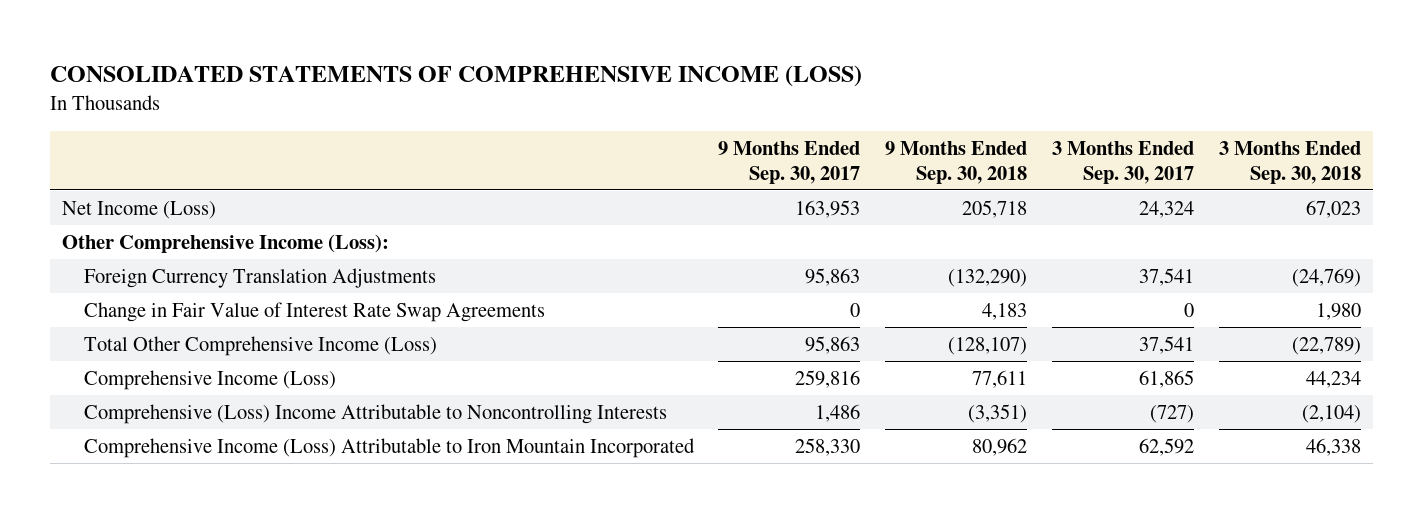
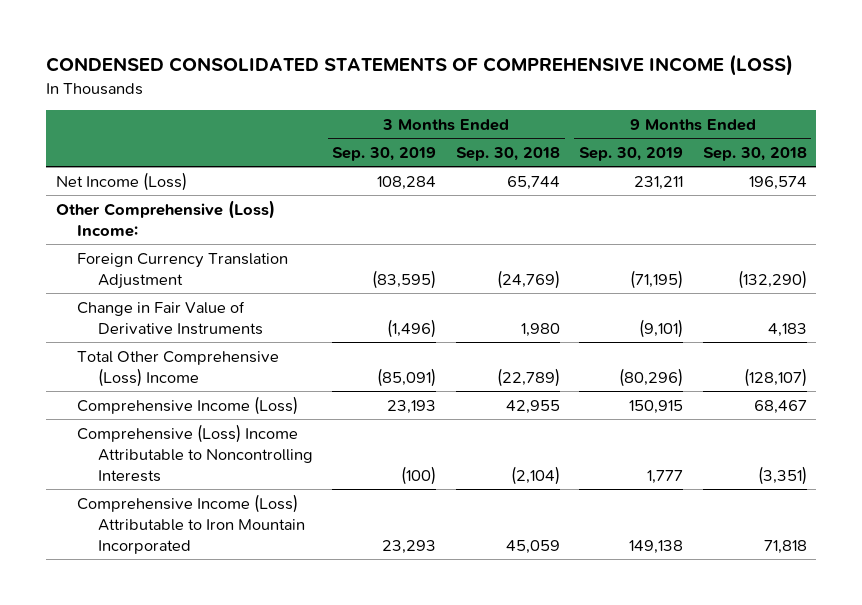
- CONSOLIDATED STATEMENTS OF COMPREHENSIVE INCOME (LOSS)
+ CONDENSED CONSOLIDATED STATEMENTS OF COMPREHENSIVE INCOME (LOSS)
- | 9 Months Ended Sep. 30, 2017 | 9 Months Ended Sep. 30, 2018 | 3 Months Ended Sep. 30, 2017 | 3 Months Ended Sep. 30, 2018
+ | 3 Months Ended Sep. 30, 2019 | 3 Months Ended Sep. 30, 2018 | 9 Months Ended Sep. 30, 2019 | 9 Months Ended Sep. 30, 2018
- Net Income (Loss) | 163,953 | 205,718 | 24,324 | 67,023
- Other Comprehensive Income (Loss):
- Foreign Currency Translation Adjustments | 95,863 | (132,290) | 37,541 | (24,769)
- Change in Fair Value of Interest Rate Swap Agreements | 0 | 4,183 | 0 | 1,980
- Total Other Comprehensive Income (Loss) | 95,863 | (128,107) | 37,541 | (22,789)
- Comprehensive Income (Loss) | 259,816 | 77,611 | 61,865 | 44,234
+ Net Income (Loss) | 108,284 | 65,744 | 231,211 | 196,574
+ Other Comprehensive (Loss) Income:
+ Foreign Currency Translation Adjustment | (83,595) | (24,769) | (71,195) | (132,290)
+ Change in Fair Value of Derivative Instruments | (1,496) | 1,980 | (9,101) | 4,183
+ Total Other Comprehensive (Loss) Income | (85,091) | (22,789) | (80,296) | (128,107)
+ Comprehensive Income (Loss) | 23,193 | 42,955 | 150,915 | 68,467
- Comprehensive Income (Loss) Attributable to Iron Mountain Incorporated | 258,330 | 80,962 | 62,592 | 46,338
+ Comprehensive Income (Loss) Attributable to Iron Mountain Incorporated | 23,293 | 45,059 | 149,138 | 71,818

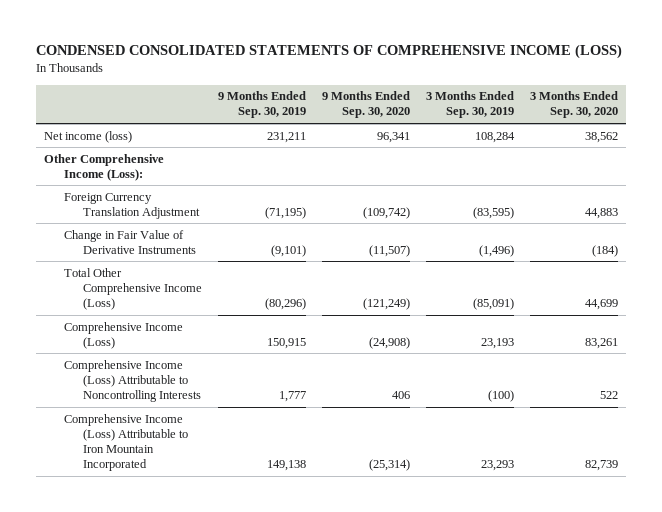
- | 3 Months Ended Sep. 30, 2019 | 3 Months Ended Sep. 30, 2018 | 9 Months Ended Sep. 30, 2019 | 9 Months Ended Sep. 30, 2018
+ | 9 Months Ended Sep. 30, 2019 | 9 Months Ended Sep. 30, 2020 | 3 Months Ended Sep. 30, 2019 | 3 Months Ended Sep. 30, 2020
- Net Income (Loss) | 108,284 | 65,744 | 231,211 | 196,574
- Other Comprehensive (Loss) Income:
+ Net income (loss) | 231,211 | 96,341 | 108,284 | 38,562
+ Other Comprehensive Income (Loss):
- Total Other Comprehensive (Loss) Income | (85,091) | (22,789) | (80,296) | (128,107)
+ Total Other Comprehensive Income (Loss) | (80,296) | (121,249) | (85,091) | 44,699
- Comprehensive (Loss) Income Attributable to Noncontrolling Interests | (100) | (2,104) | 1,777 | (3,351)
+ Comprehensive Income (Loss) Attributable to Noncontrolling Interests | 1,777 | 406 | (100) | 522

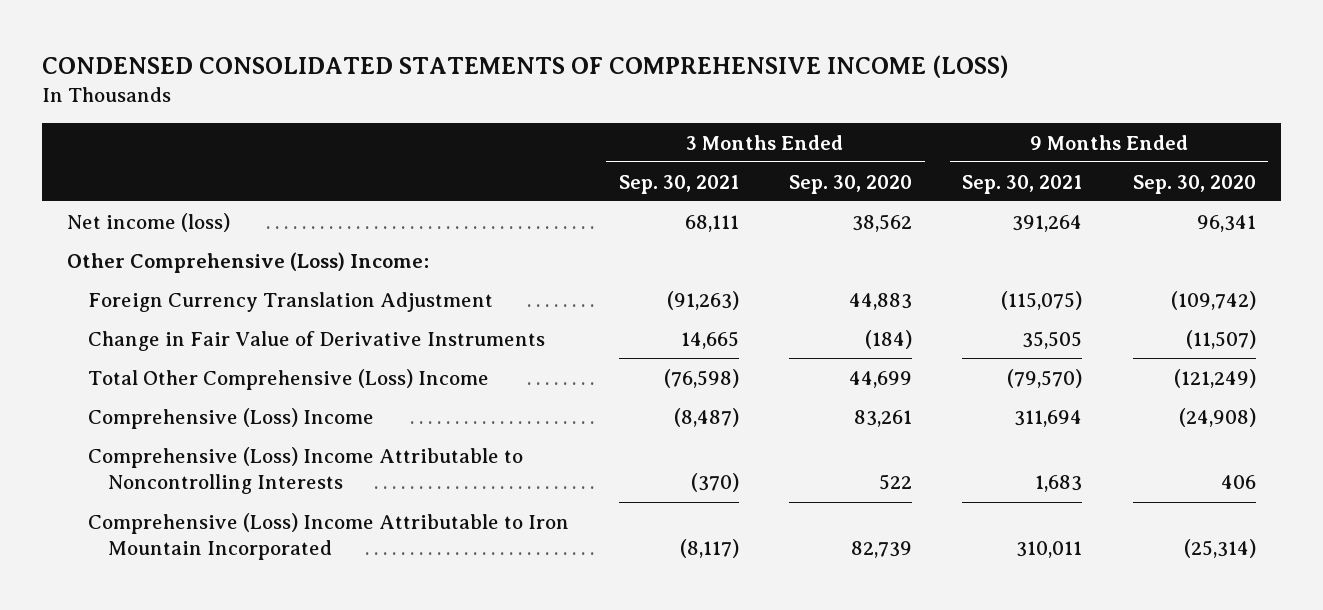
- | 9 Months Ended Sep. 30, 2019 | 9 Months Ended Sep. 30, 2020 | 3 Months Ended Sep. 30, 2019 | 3 Months Ended Sep. 30, 2020
+ | 3 Months Ended Sep. 30, 2021 | 3 Months Ended Sep. 30, 2020 | 9 Months Ended Sep. 30, 2021 | 9 Months Ended Sep. 30, 2020
- Other Comprehensive Income (Loss):
+ Other Comprehensive (Loss) Income:
- Total Other Comprehensive Income (Loss) | (80,296) | (121,249) | (85,091) | 44,699
- Comprehensive Income (Loss) | 150,915 | (24,908) | 23,193 | 83,261
- Comprehensive Income (Loss) Attributable to Noncontrolling Interests | 1,777 | 406 | (100) | 522
- Comprehensive Income (Loss) Attributable to Iron Mountain Incorporated | 149,138 | (25,314) | 23,293 | 82,739
+ Total Other Comprehensive (Loss) Income | (76,598) | 44,699 | (79,570) | (121,249)
+ Comprehensive (Loss) Income | (8,487) | 83,261 | 311,694 | (24,908)
+ Comprehensive (Loss) Income Attributable to Noncontrolling Interests | (370) | 522 | 1,683 | 406
+ Comprehensive (Loss) Income Attributable to Iron Mountain Incorporated | (8,117) | 82,739 | 310,011 | (25,314)

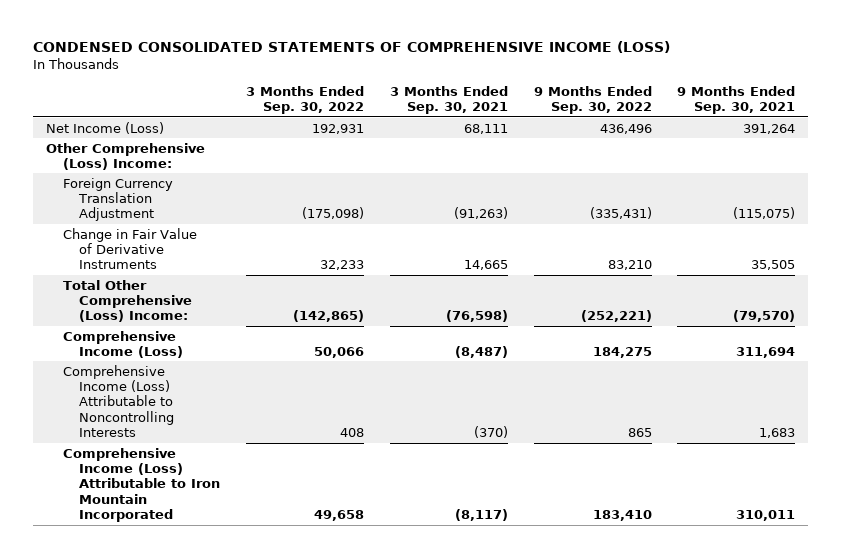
- | 3 Months Ended Sep. 30, 2021 | 3 Months Ended Sep. 30, 2020 | 9 Months Ended Sep. 30, 2021 | 9 Months Ended Sep. 30, 2020
+ | 3 Months Ended Sep. 30, 2022 | 3 Months Ended Sep. 30, 2021 | 9 Months Ended Sep. 30, 2022 | 9 Months Ended Sep. 30, 2021
- Net income (loss) | 68,111 | 38,562 | 391,264 | 96,341
+ Net Income (Loss) | 192,931 | 68,111 | 436,496 | 391,264
- Total Other Comprehensive (Loss) Income | (76,598) | 44,699 | (79,570) | (121,249)
- Comprehensive (Loss) Income | (8,487) | 83,261 | 311,694 | (24,908)
- Comprehensive (Loss) Income Attributable to Noncontrolling Interests | (370) | 522 | 1,683 | 406
- Comprehensive (Loss) Income Attributable to Iron Mountain Incorporated | (8,117) | 82,739 | 310,011 | (25,314)
+ Total Other Comprehensive (Loss) Income: | (142,865) | (76,598) | (252,221) | (79,570)
+ Comprehensive Income (Loss) | 50,066 | (8,487) | 184,275 | 311,694
+ Comprehensive Income (Loss) Attributable to Noncontrolling Interests | 408 | (370) | 865 | 1,683
+ Comprehensive Income (Loss) Attributable to Iron Mountain Incorporated | 49,658 | (8,117) | 183,410 | 310,011

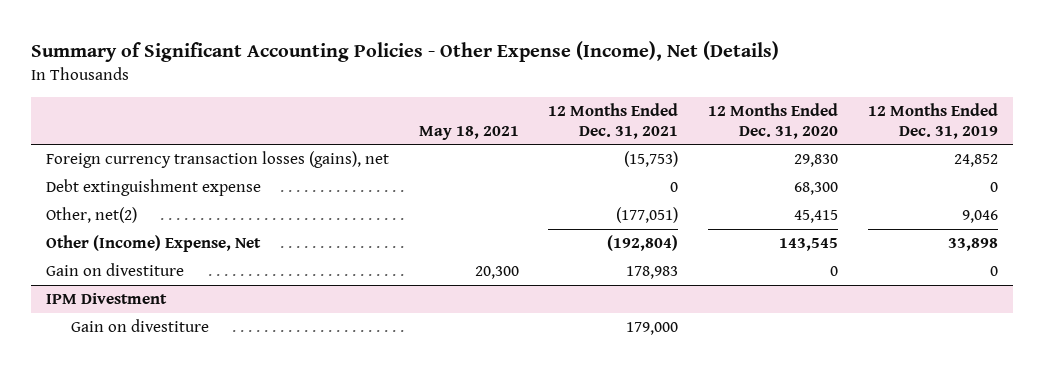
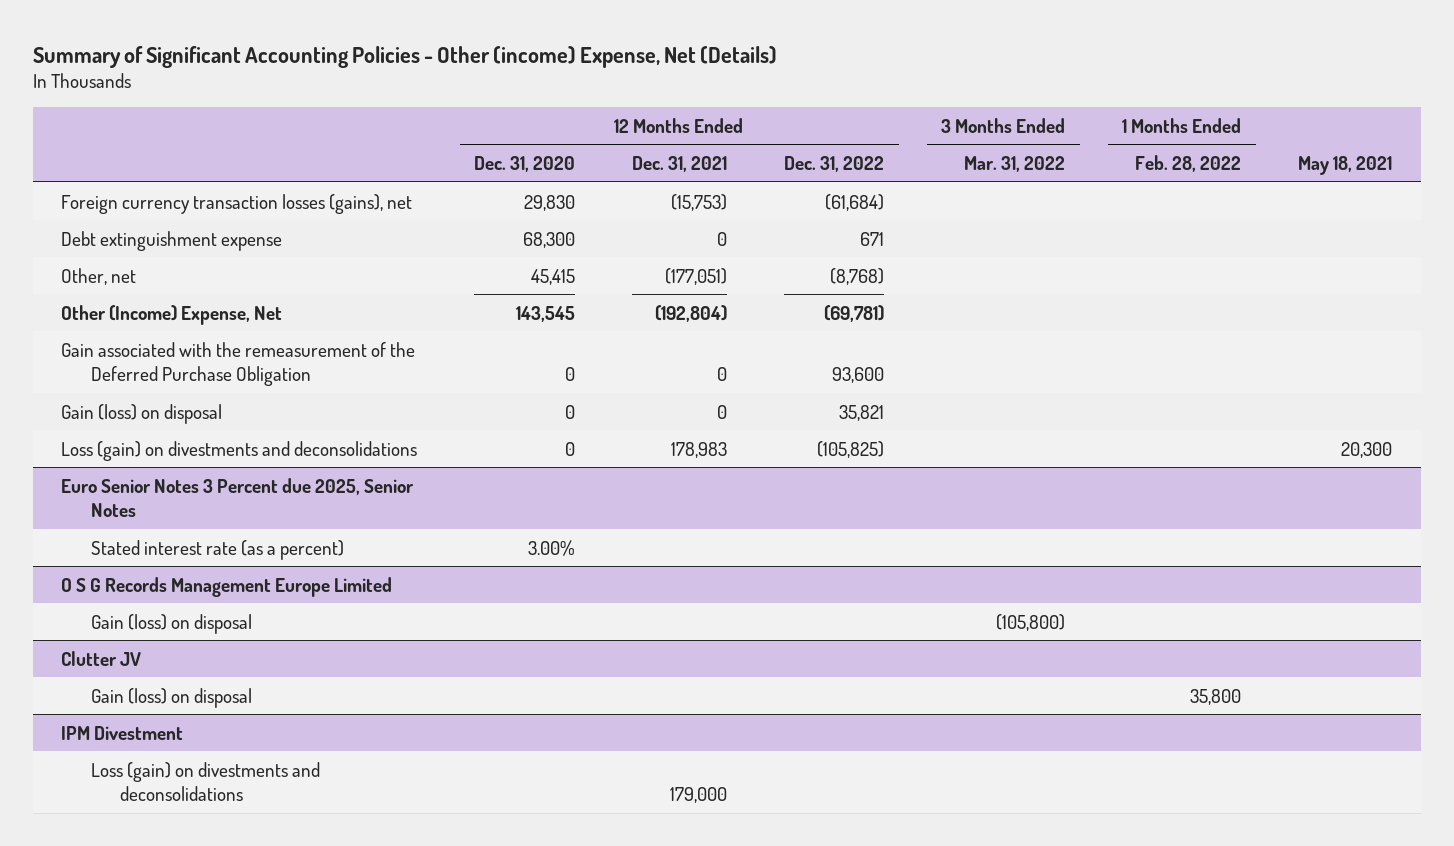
- Summary of Significant Accounting Policies - Other Expense (Income), Net (Details)
+ Summary of Significant Accounting Policies - Other (income) Expense, Net (Details)
- | May 18, 2021 | 12 Months Ended Dec. 31, 2021 | 12 Months Ended Dec. 31, 2020 | 12 Months Ended Dec. 31, 2019
+ | 12 Months Ended Dec. 31, 2020 | 12 Months Ended Dec. 31, 2021 | 12 Months Ended Dec. 31, 2022 | 3 Months Ended Mar. 31, 2022 | 1 Months Ended Feb. 28, 2022 | May 18, 2021
- Other, net(2) | | (177,051) | 45,415 | 9,046
+ Other, net | 45,415 | (177,051) | (8,768) | | |
- Gain on divestiture | 20,300 | 178,983 | 0 | 0
+ Gain associated with the remeasurement of the Deferred Purchase Obligation | 0 | 0 | 93,600 | | |
+ Gain (loss) on disposal | 0 | 0 | 35,821 | | |
+ Loss (gain) on divestments and deconsolidations | 0 | 178,983 | (105,825) | | | 20,300
+ Euro Senior Notes 3 Percent due 2025, Senior Notes
+ Stated interest rate (as a percent) | 3.00% | | | | |
+ O S G Records Management Europe Limited
+ Gain (loss) on disposal | | | | (105,800) | |
+ Clutter JV
+ Gain (loss) on disposal | | | | | 35,800 |
@ IPM Divestment
- Gain on divestiture | | 179,000 | |
+ Loss (gain) on divestments and deconsolidations | | 179,000 | | | |

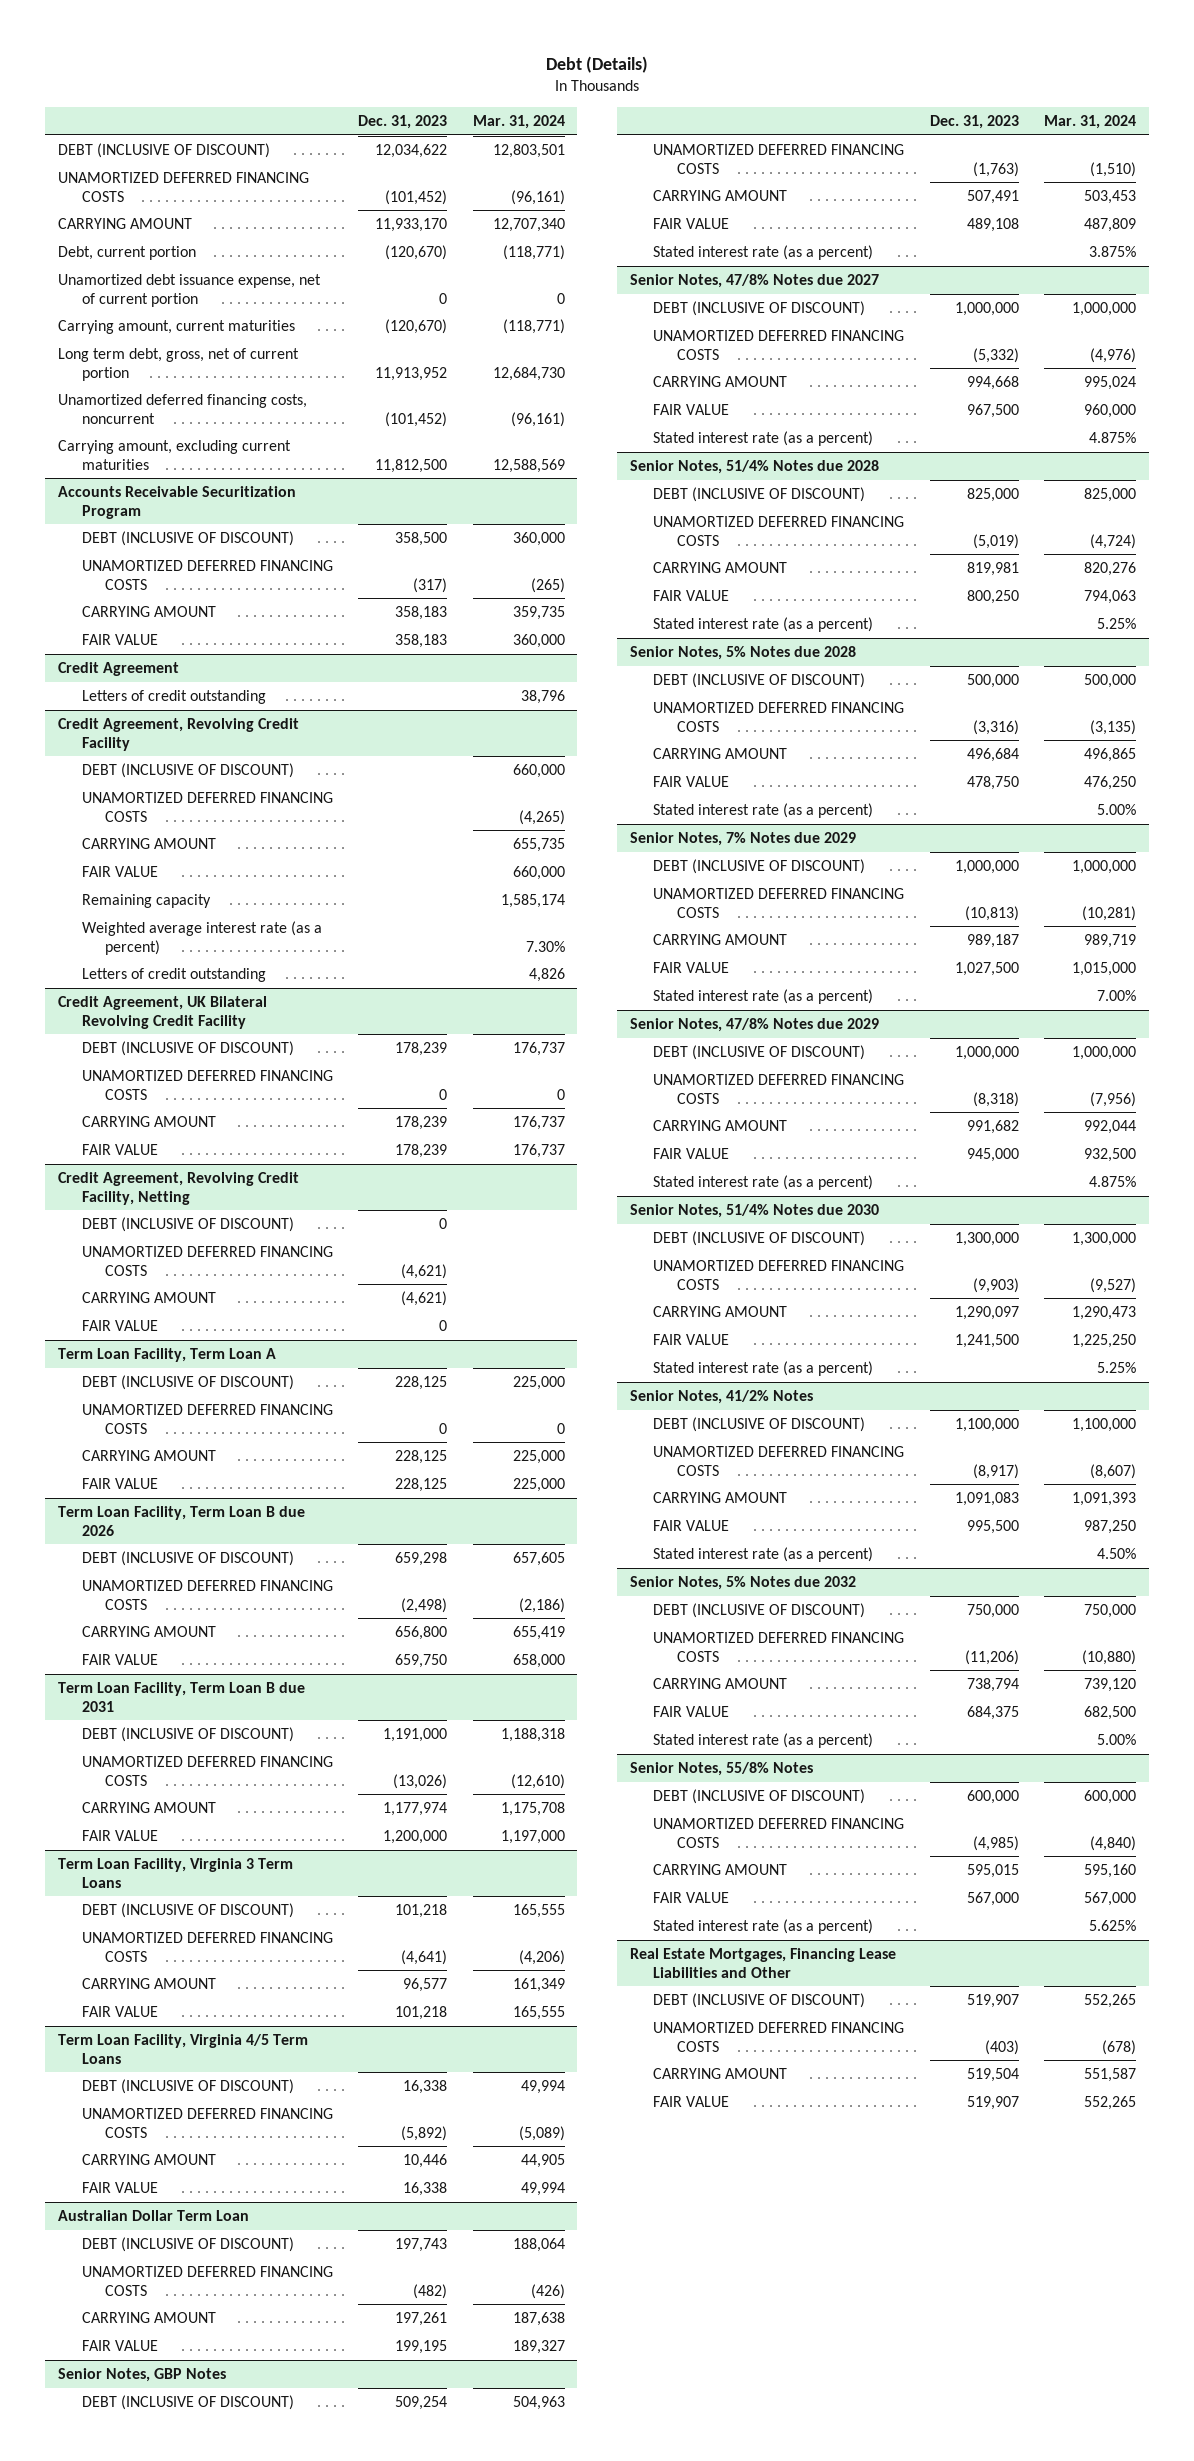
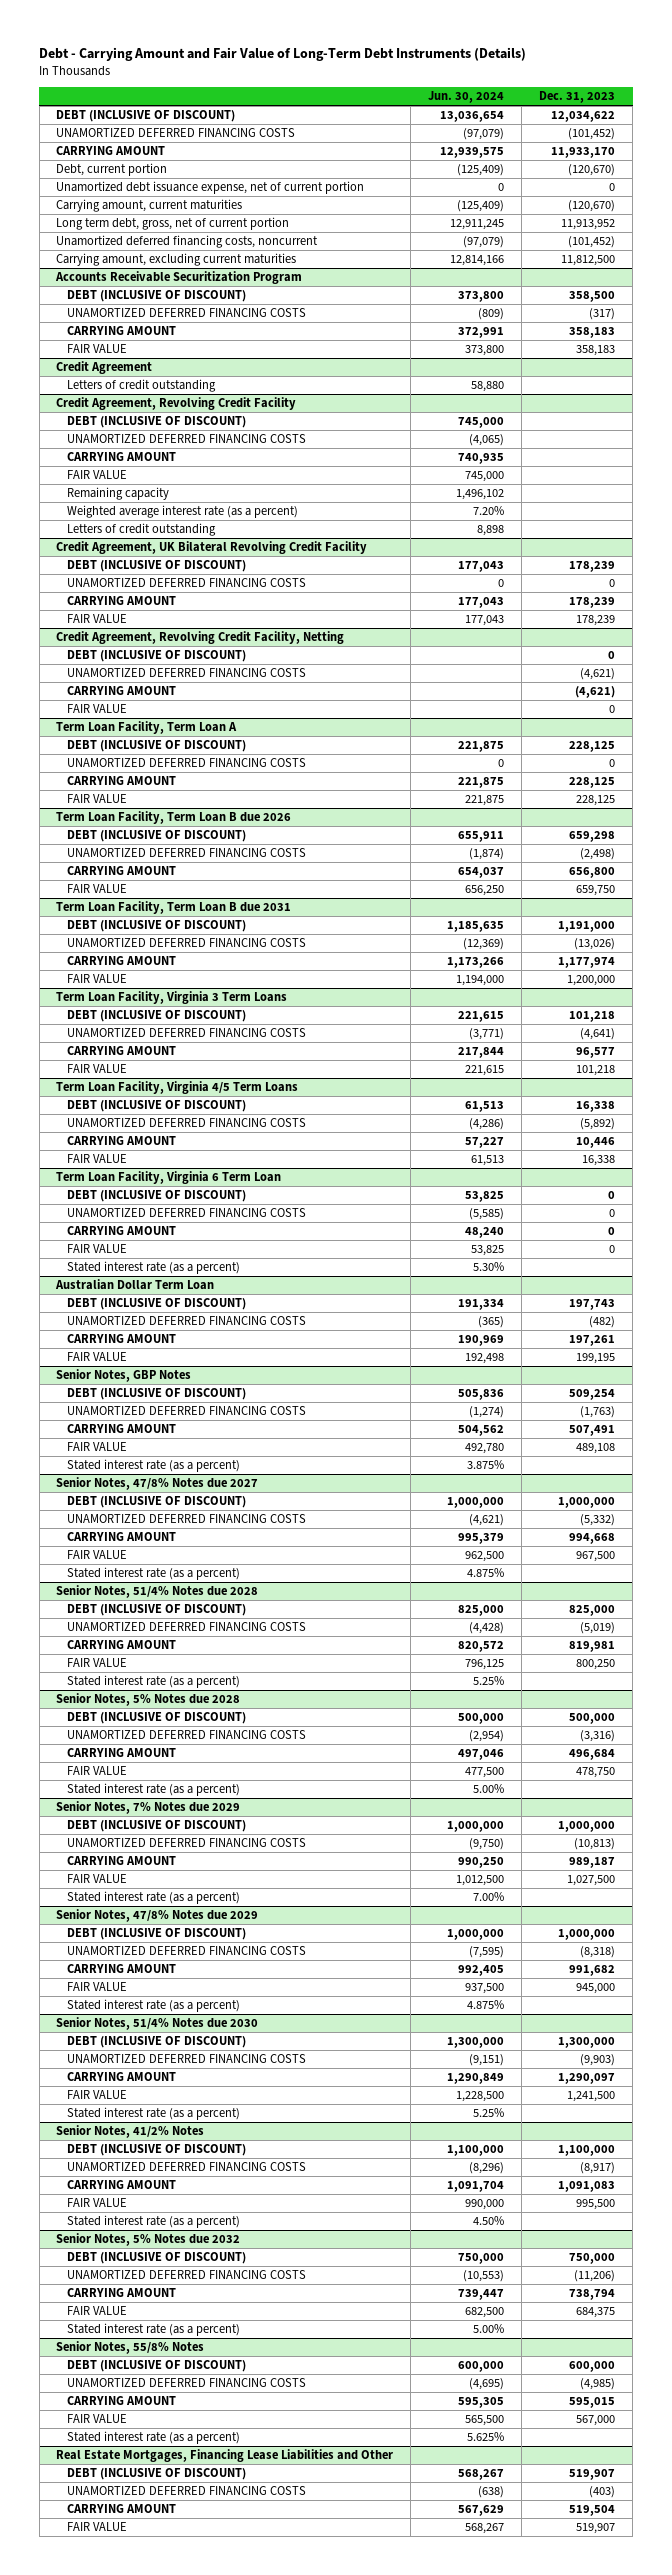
- Debt (Details)
+ Debt - Carrying Amount and Fair Value of Long-Term Debt Instruments (Details)
- | Dec. 31, 2023 | Mar. 31, 2024
+ | Jun. 30, 2024 | Dec. 31, 2023
+ Term Loan Facility, Virginia 6 Term Loan
+ DEBT (INCLUSIVE OF DISCOUNT) | 53,825 | 0
+ UNAMORTIZED DEFERRED FINANCING COSTS | (5,585) | 0
+ CARRYING AMOUNT | 48,240 | 0
+ FAIR VALUE | 53,825 | 0
+ Stated interest rate (as a percent) | 5.30% |

